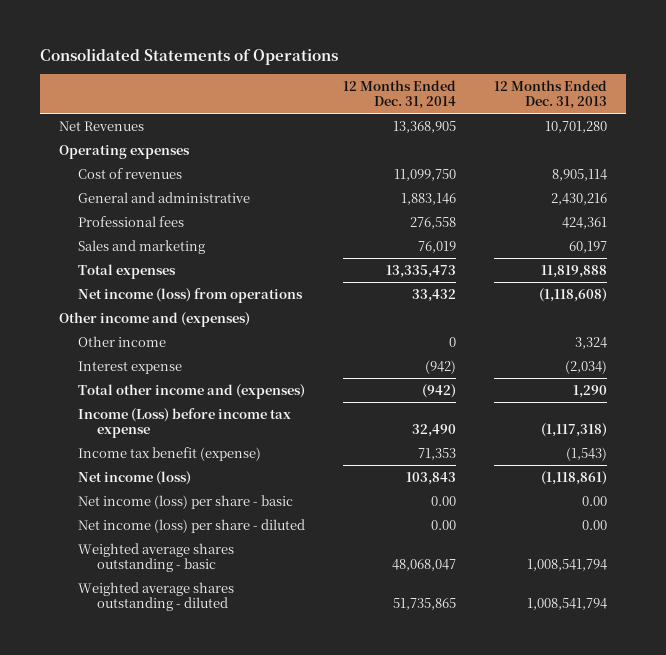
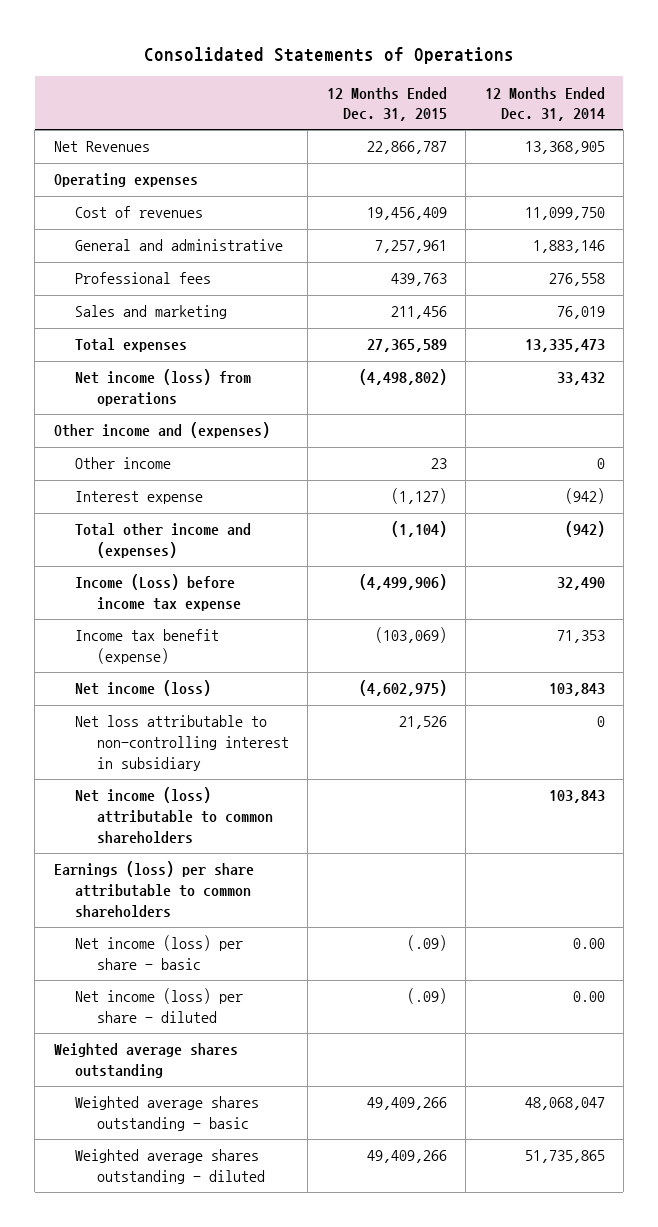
- | 12 Months Ended Dec. 31, 2014 | 12 Months Ended Dec. 31, 2013
+ | 12 Months Ended Dec. 31, 2015 | 12 Months Ended Dec. 31, 2014
+ Net loss attributable to non-controlling interest in subsidiary | 21,526 | 0
+ Net income (loss) attributable to common shareholders | | 103,843
+ Earnings (loss) per share attributable to common shareholders
+ Weighted average shares outstanding

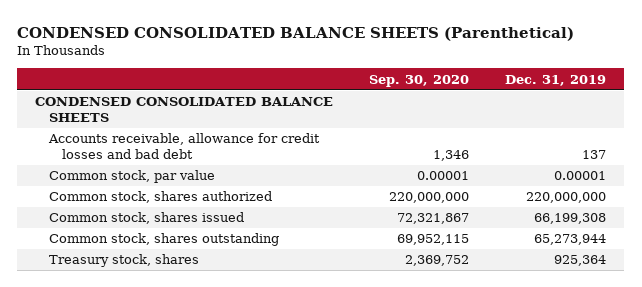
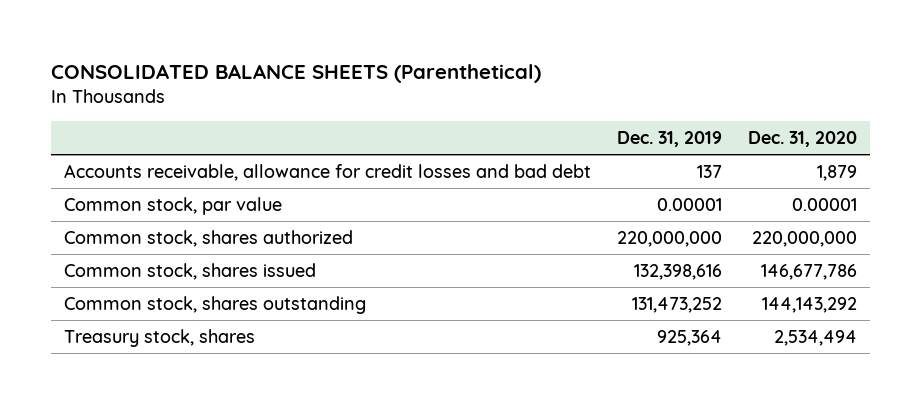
- CONDENSED CONSOLIDATED BALANCE SHEETS (Parenthetical)
+ CONSOLIDATED BALANCE SHEETS (Parenthetical)
- | Sep. 30, 2020 | Dec. 31, 2019
+ | Dec. 31, 2019 | Dec. 31, 2020
- CONDENSED CONSOLIDATED BALANCE SHEETS
- Common stock, shares issued | 72,321,867 | 66,199,308
- Common stock, shares outstanding | 69,952,115 | 65,273,944
+ Common stock, shares issued | 132,398,616 | 146,677,786
+ Common stock, shares outstanding | 131,473,252 | 144,143,292

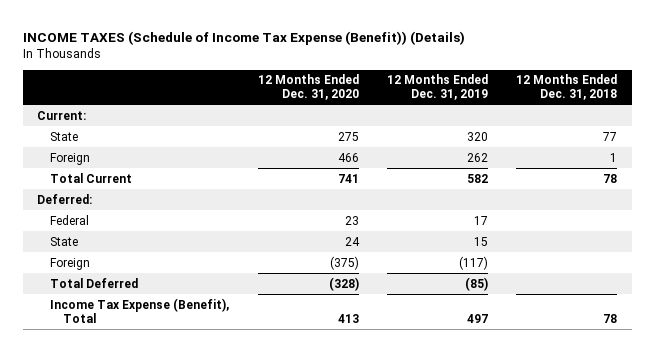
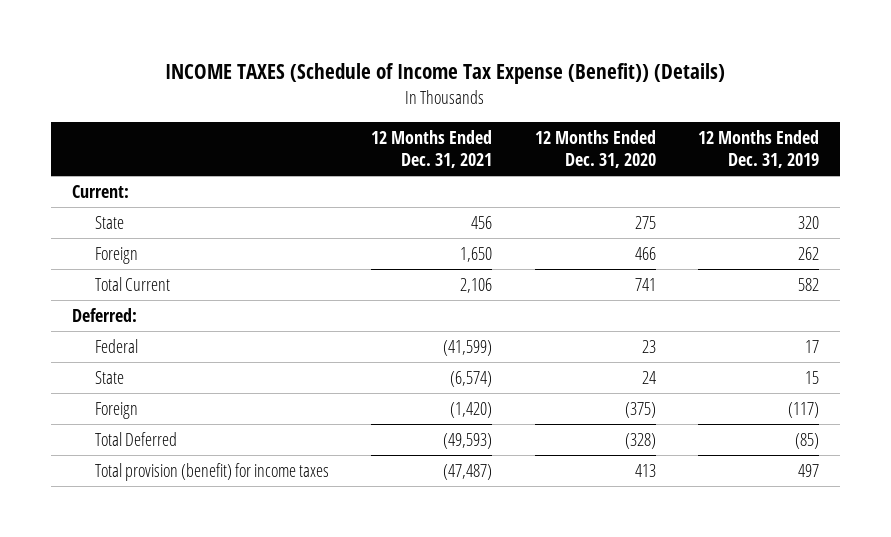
- | 12 Months Ended Dec. 31, 2020 | 12 Months Ended Dec. 31, 2019 | 12 Months Ended Dec. 31, 2018
+ | 12 Months Ended Dec. 31, 2021 | 12 Months Ended Dec. 31, 2020 | 12 Months Ended Dec. 31, 2019
- Income Tax Expense (Benefit), Total | 413 | 497 | 78
+ Total provision (benefit) for income taxes | (47,487) | 413 | 497

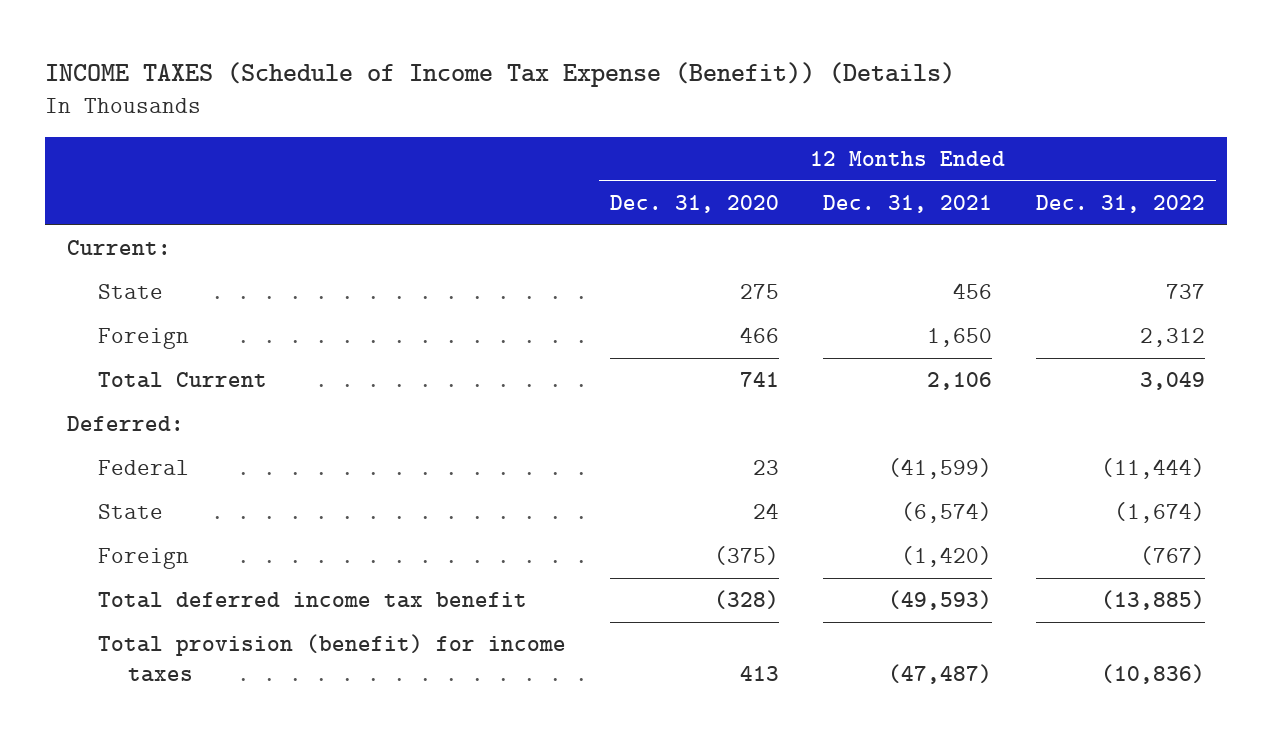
- | 12 Months Ended Dec. 31, 2021 | 12 Months Ended Dec. 31, 2020 | 12 Months Ended Dec. 31, 2019
+ | 12 Months Ended Dec. 31, 2020 | 12 Months Ended Dec. 31, 2021 | 12 Months Ended Dec. 31, 2022
- Total Deferred | (49,593) | (328) | (85)
+ Total deferred income tax benefit | (328) | (49,593) | (13,885)

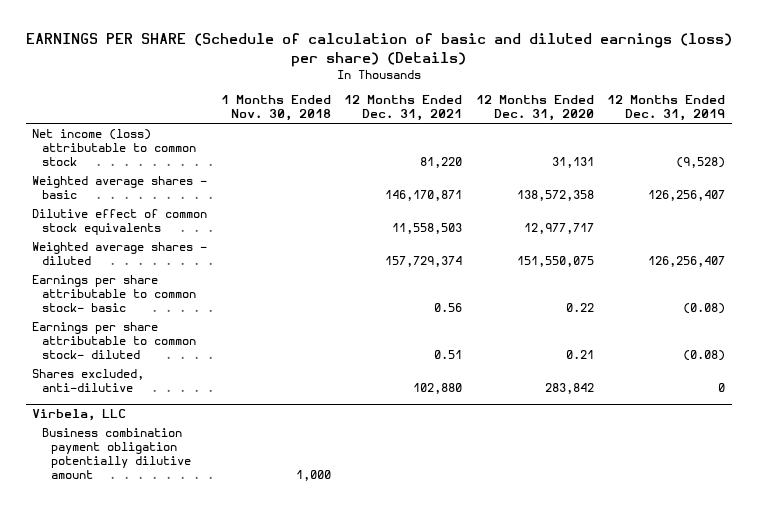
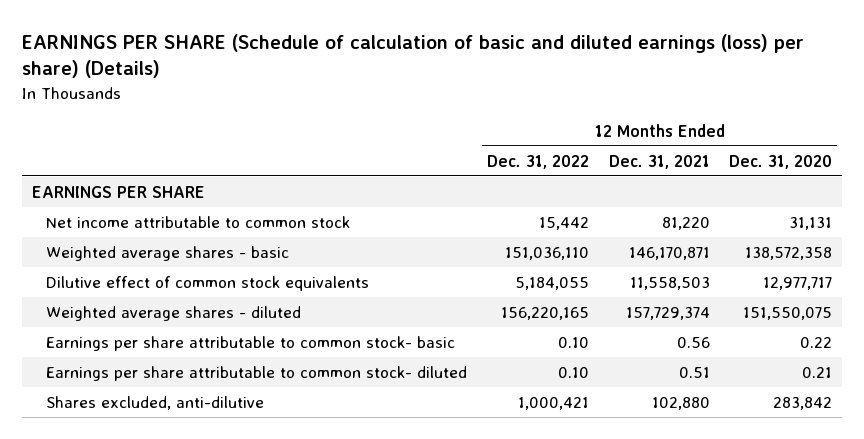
- | 1 Months Ended Nov. 30, 2018 | 12 Months Ended Dec. 31, 2021 | 12 Months Ended Dec. 31, 2020 | 12 Months Ended Dec. 31, 2019
+ | 12 Months Ended Dec. 31, 2022 | 12 Months Ended Dec. 31, 2021 | 12 Months Ended Dec. 31, 2020
- Net income (loss) attributable to common stock | | 81,220 | 31,131 | (9,528)
+ EARNINGS PER SHARE
+ Net income attributable to common stock | 15,442 | 81,220 | 31,131
- Virbela, LLC
- Business combination payment obligation potentially dilutive amount | 1,000 | | |

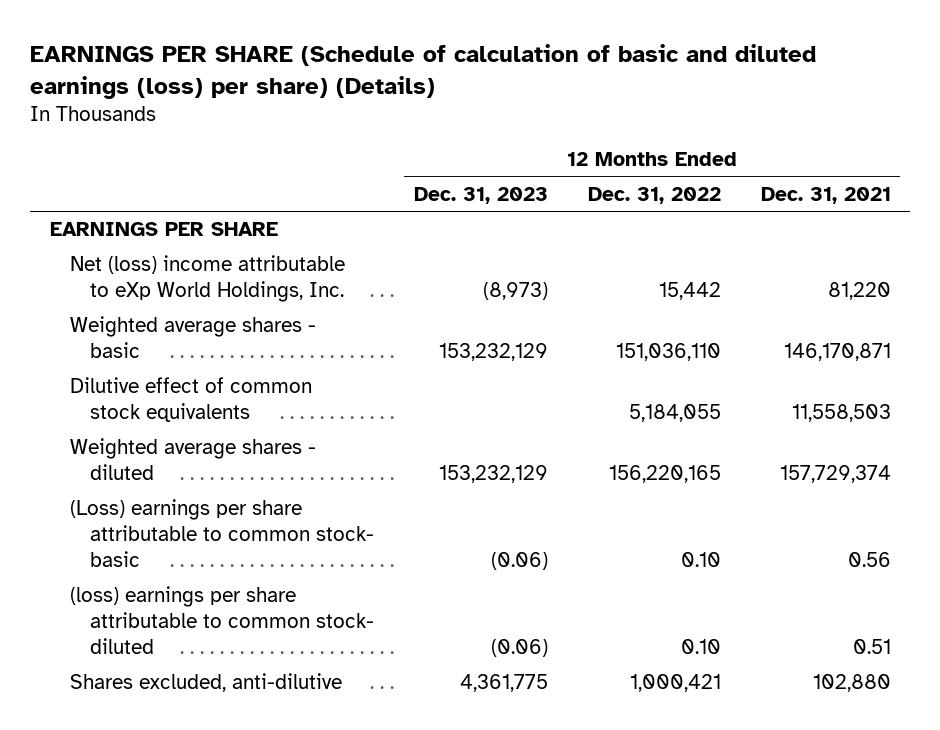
- | 12 Months Ended Dec. 31, 2022 | 12 Months Ended Dec. 31, 2021 | 12 Months Ended Dec. 31, 2020
+ | 12 Months Ended Dec. 31, 2023 | 12 Months Ended Dec. 31, 2022 | 12 Months Ended Dec. 31, 2021
- Net income attributable to common stock | 15,442 | 81,220 | 31,131
+ Net (loss) income attributable to eXp World Holdings, Inc. | (8,973) | 15,442 | 81,220
- Earnings per share attributable to common stock- basic | 0.10 | 0.56 | 0.22
- Earnings per share attributable to common stock- diluted | 0.10 | 0.51 | 0.21
+ (Loss) earnings per share attributable to common stock- basic | (0.06) | 0.10 | 0.56
+ (loss) earnings per share attributable to common stock- diluted | (0.06) | 0.10 | 0.51

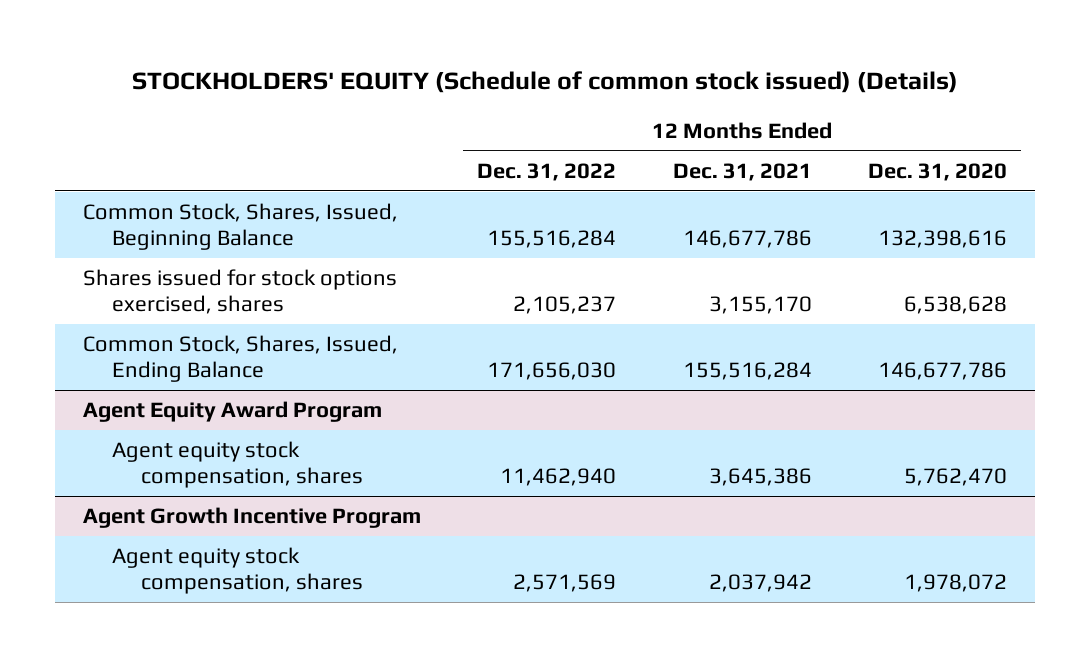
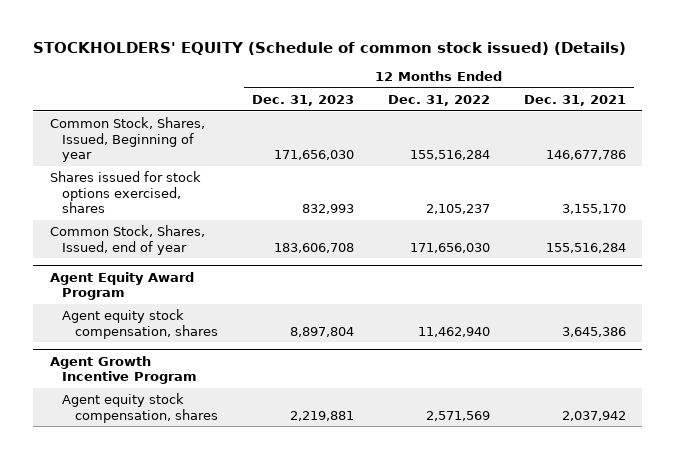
- | 12 Months Ended Dec. 31, 2022 | 12 Months Ended Dec. 31, 2021 | 12 Months Ended Dec. 31, 2020
+ | 12 Months Ended Dec. 31, 2023 | 12 Months Ended Dec. 31, 2022 | 12 Months Ended Dec. 31, 2021
- Common Stock, Shares, Issued, Beginning Balance | 155,516,284 | 146,677,786 | 132,398,616
+ Common Stock, Shares, Issued, Beginning of year | 171,656,030 | 155,516,284 | 146,677,786
- Common Stock, Shares, Issued, Ending Balance | 171,656,030 | 155,516,284 | 146,677,786
+ Common Stock, Shares, Issued, end of year | 183,606,708 | 171,656,030 | 155,516,284

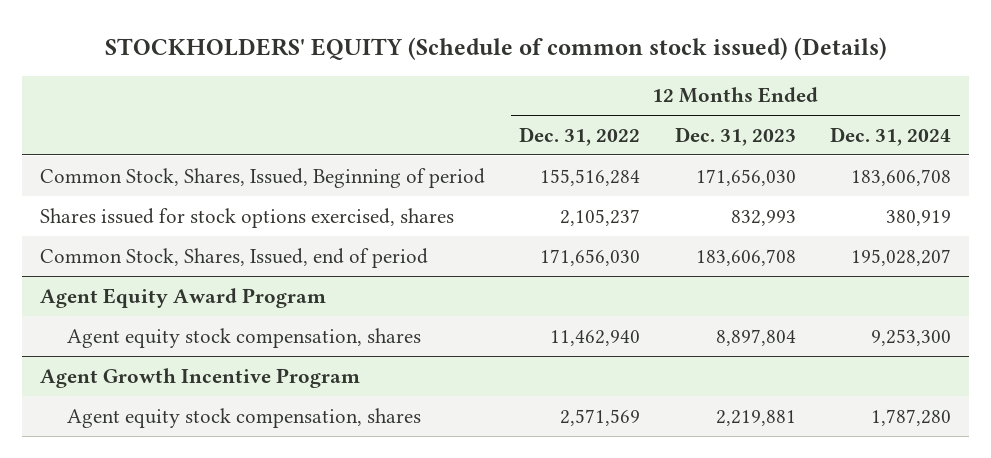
- | 12 Months Ended Dec. 31, 2023 | 12 Months Ended Dec. 31, 2022 | 12 Months Ended Dec. 31, 2021
+ | 12 Months Ended Dec. 31, 2022 | 12 Months Ended Dec. 31, 2023 | 12 Months Ended Dec. 31, 2024
- Common Stock, Shares, Issued, Beginning of year | 171,656,030 | 155,516,284 | 146,677,786
+ Common Stock, Shares, Issued, Beginning of period | 155,516,284 | 171,656,030 | 183,606,708
- Common Stock, Shares, Issued, end of year | 183,606,708 | 171,656,030 | 155,516,284
+ Common Stock, Shares, Issued, end of period | 171,656,030 | 183,606,708 | 195,028,207

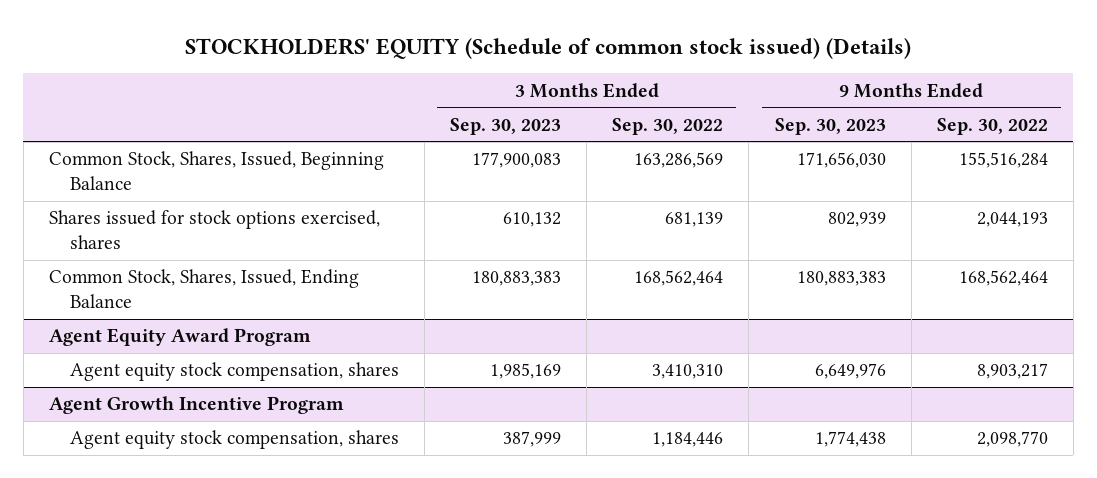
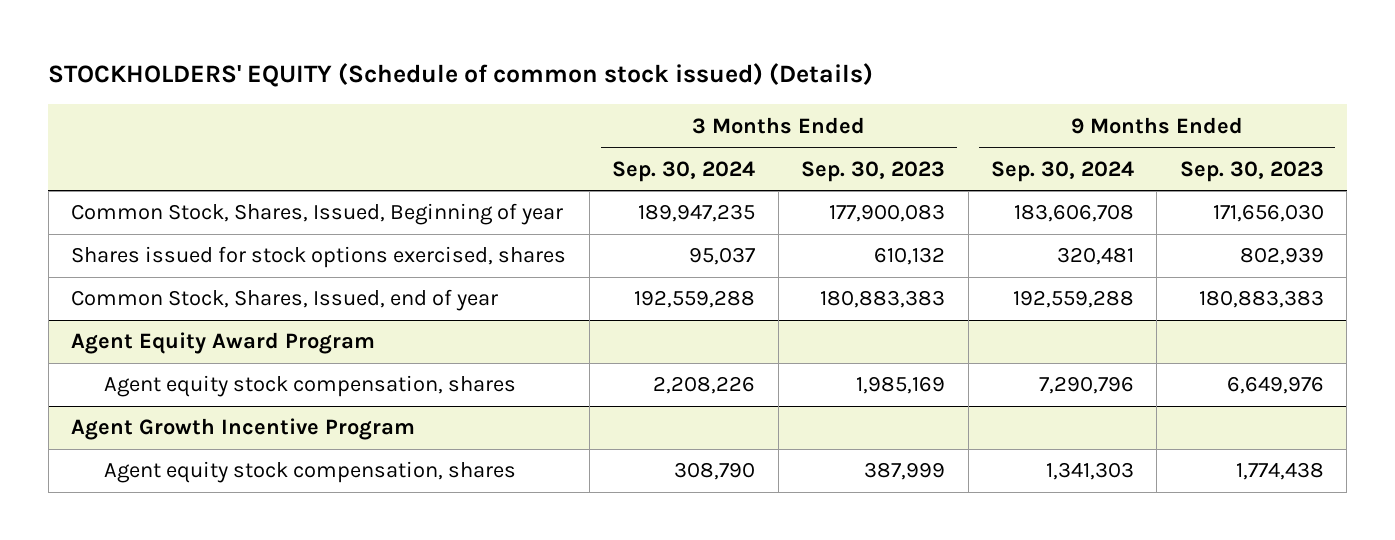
- | 3 Months Ended Sep. 30, 2023 | 3 Months Ended Sep. 30, 2022 | 9 Months Ended Sep. 30, 2023 | 9 Months Ended Sep. 30, 2022
+ | 3 Months Ended Sep. 30, 2024 | 3 Months Ended Sep. 30, 2023 | 9 Months Ended Sep. 30, 2024 | 9 Months Ended Sep. 30, 2023
- Common Stock, Shares, Issued, Beginning Balance | 177,900,083 | 163,286,569 | 171,656,030 | 155,516,284
+ Common Stock, Shares, Issued, Beginning of year | 189,947,235 | 177,900,083 | 183,606,708 | 171,656,030
- Common Stock, Shares, Issued, Ending Balance | 180,883,383 | 168,562,464 | 180,883,383 | 168,562,464
+ Common Stock, Shares, Issued, end of year | 192,559,288 | 180,883,383 | 192,559,288 | 180,883,383

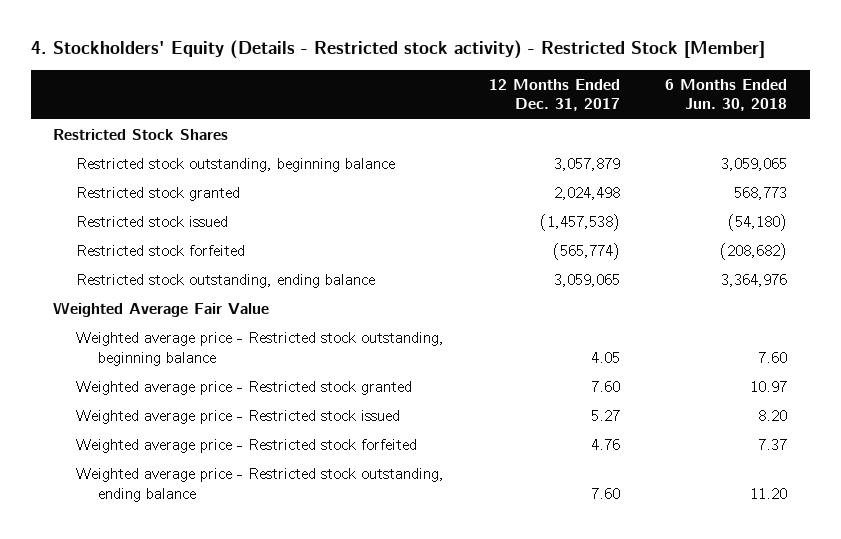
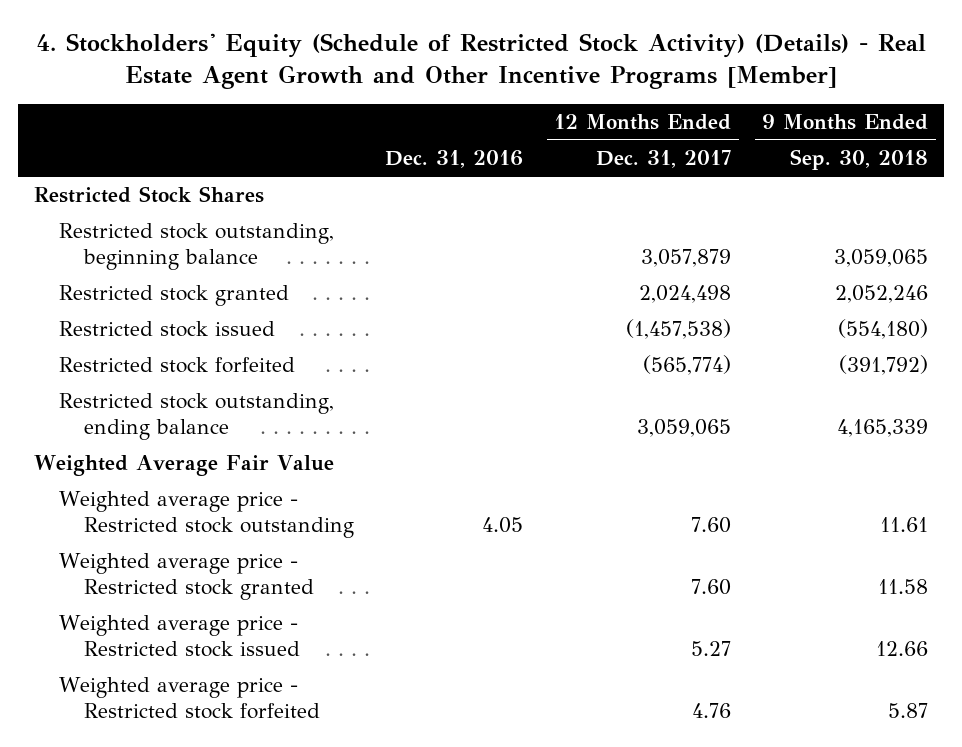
- 4. Stockholders' Equity (Details - Restricted stock activity) - Restricted Stock [Member]
+ 4. Stockholders' Equity (Schedule of Restricted Stock Activity) (Details) - Real Estate Agent Growth and Other Incentive Programs [Member]
- | 12 Months Ended Dec. 31, 2017 | 6 Months Ended Jun. 30, 2018
+ | Dec. 31, 2016 | 12 Months Ended Dec. 31, 2017 | 9 Months Ended Sep. 30, 2018
- Weighted average price - Restricted stock outstanding, beginning balance | 4.05 | 7.60
+ Weighted average price - Restricted stock outstanding | 4.05 | 7.60 | 11.61
- Weighted average price - Restricted stock outstanding, ending balance | 7.60 | 11.20

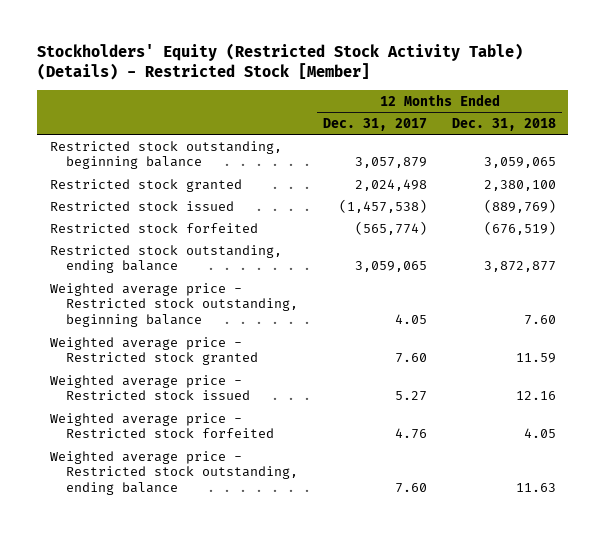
- 4. Stockholders' Equity (Schedule of Restricted Stock Activity) (Details) - Real Estate Agent Growth and Other Incentive Programs [Member]
+ Stockholders' Equity (Restricted Stock Activity Table) (Details) - Restricted Stock [Member]
- | Dec. 31, 2016 | 12 Months Ended Dec. 31, 2017 | 9 Months Ended Sep. 30, 2018
+ | 12 Months Ended Dec. 31, 2017 | 12 Months Ended Dec. 31, 2018
- Restricted Stock Shares
- Weighted Average Fair Value
- Weighted average price - Restricted stock outstanding | 4.05 | 7.60 | 11.61
+ Weighted average price - Restricted stock outstanding, beginning balance | 4.05 | 7.60
+ Weighted average price - Restricted stock outstanding, ending balance | 7.60 | 11.63

